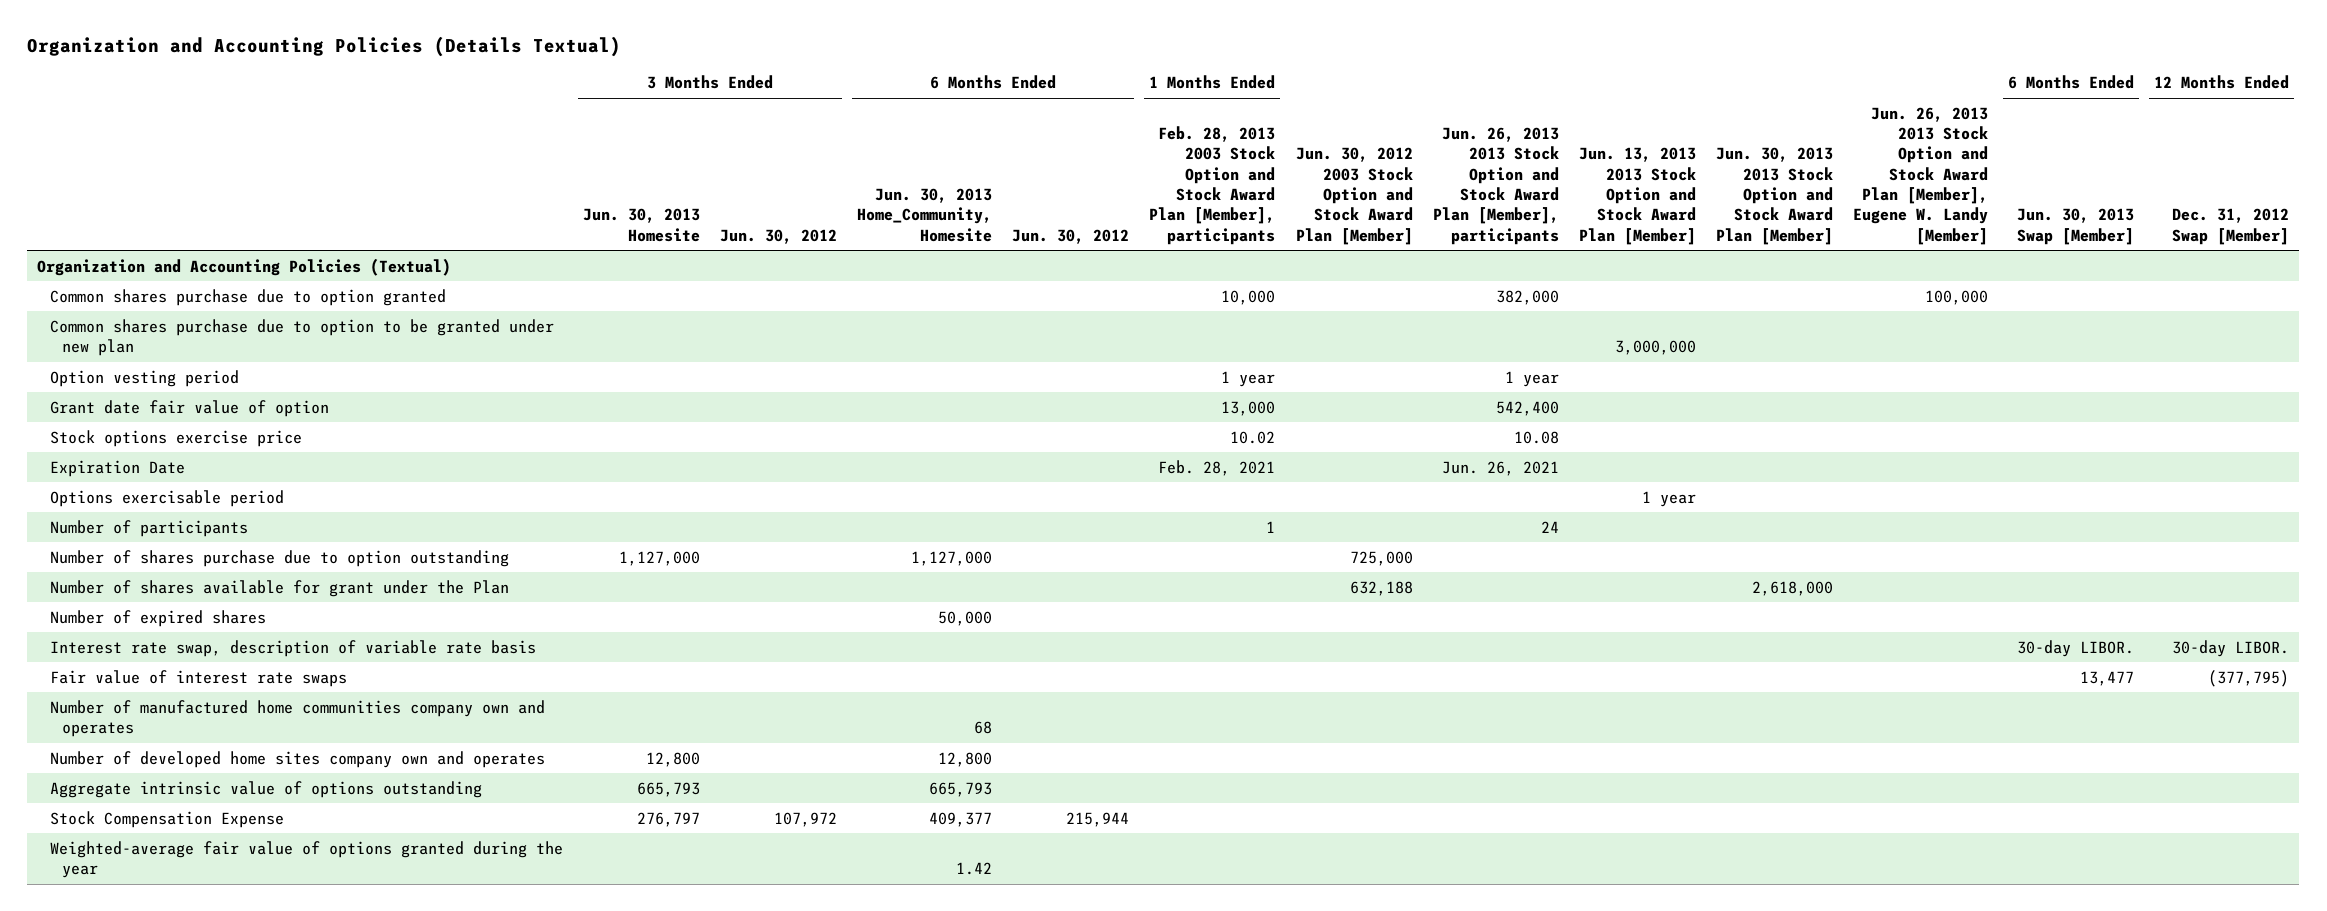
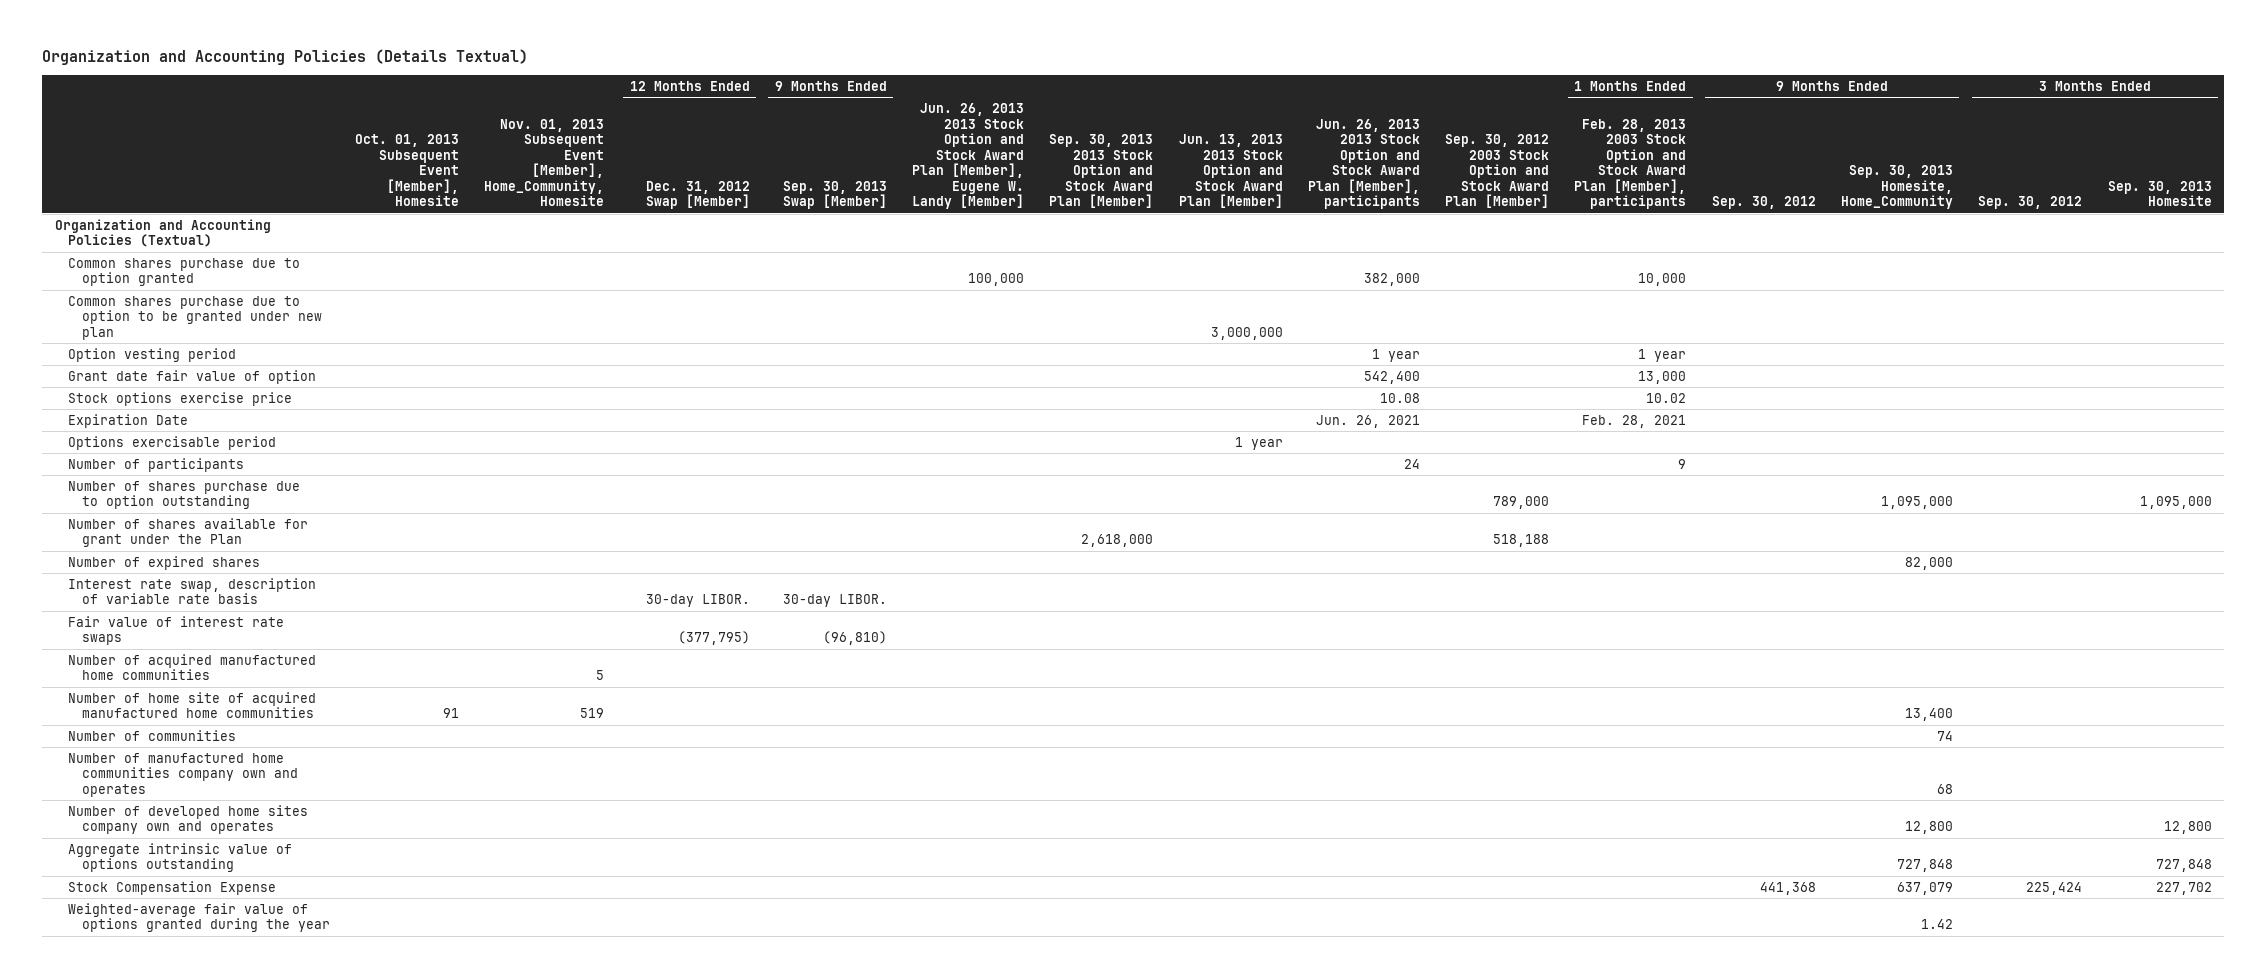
- | 3 Months Ended Jun. 30, 2013 Homesite | 3 Months Ended Jun. 30, 2012 | 6 Months Ended Jun. 30, 2013 Home_Community, Homesite | 6 Months Ended Jun. 30, 2012 | 1 Months Ended Feb. 28, 2013 2003 Stock Option and Stock Award Plan [Member], participants | Jun. 30, 2012 2003 Stock Option and Stock Award Plan [Member] | Jun. 26, 2013 2013 Stock Option and Stock Award Plan [Member], participants | Jun. 13, 2013 2013 Stock Option and Stock Award Plan [Member] | Jun. 30, 2013 2013 Stock Option and Stock Award Plan [Member] | Jun. 26, 2013 2013 Stock Option and Stock Award Plan [Member], Eugene W. Landy [Member] | 6 Months Ended Jun. 30, 2013 Swap [Member] | 12 Months Ended Dec. 31, 2012 Swap [Member]
+ | Oct. 01, 2013 Subsequent Event [Member], Homesite | Nov. 01, 2013 Subsequent Event [Member], Home_Community, Homesite | 12 Months Ended Dec. 31, 2012 Swap [Member] | 9 Months Ended Sep. 30, 2013 Swap [Member] | Jun. 26, 2013 2013 Stock Option and Stock Award Plan [Member], Eugene W. Landy [Member] | Sep. 30, 2013 2013 Stock Option and Stock Award Plan [Member] | Jun. 13, 2013 2013 Stock Option and Stock Award Plan [Member] | Jun. 26, 2013 2013 Stock Option and Stock Award Plan [Member], participants | Sep. 30, 2012 2003 Stock Option and Stock Award Plan [Member] | 1 Months Ended Feb. 28, 2013 2003 Stock Option and Stock Award Plan [Member], participants | 9 Months Ended Sep. 30, 2012 | 9 Months Ended Sep. 30, 2013 Homesite, Home_Community | 3 Months Ended Sep. 30, 2012 | 3 Months Ended Sep. 30, 2013 Homesite
- Number of participants | | | | | 1 | | 24 | | | | |
+ Number of participants | | | | | | | | 24 | | 9 | | | |
+ Number of acquired manufactured home communities | | 5 | | | | | | | | | | | |
+ Number of home site of acquired manufactured home communities | 91 | 519 | | | | | | | | | | 13,400 | |
+ Number of communities | | | | | | | | | | | | 74 | |

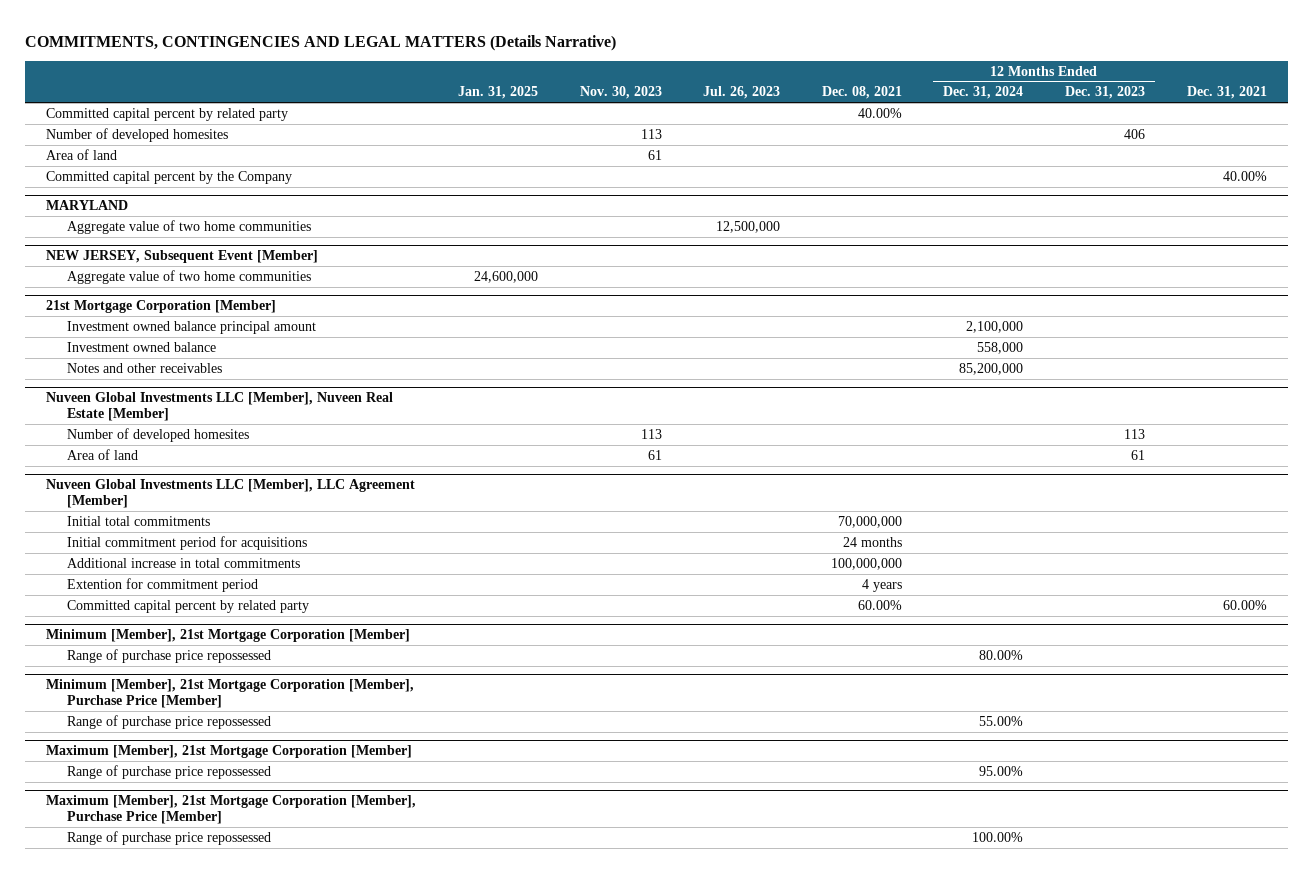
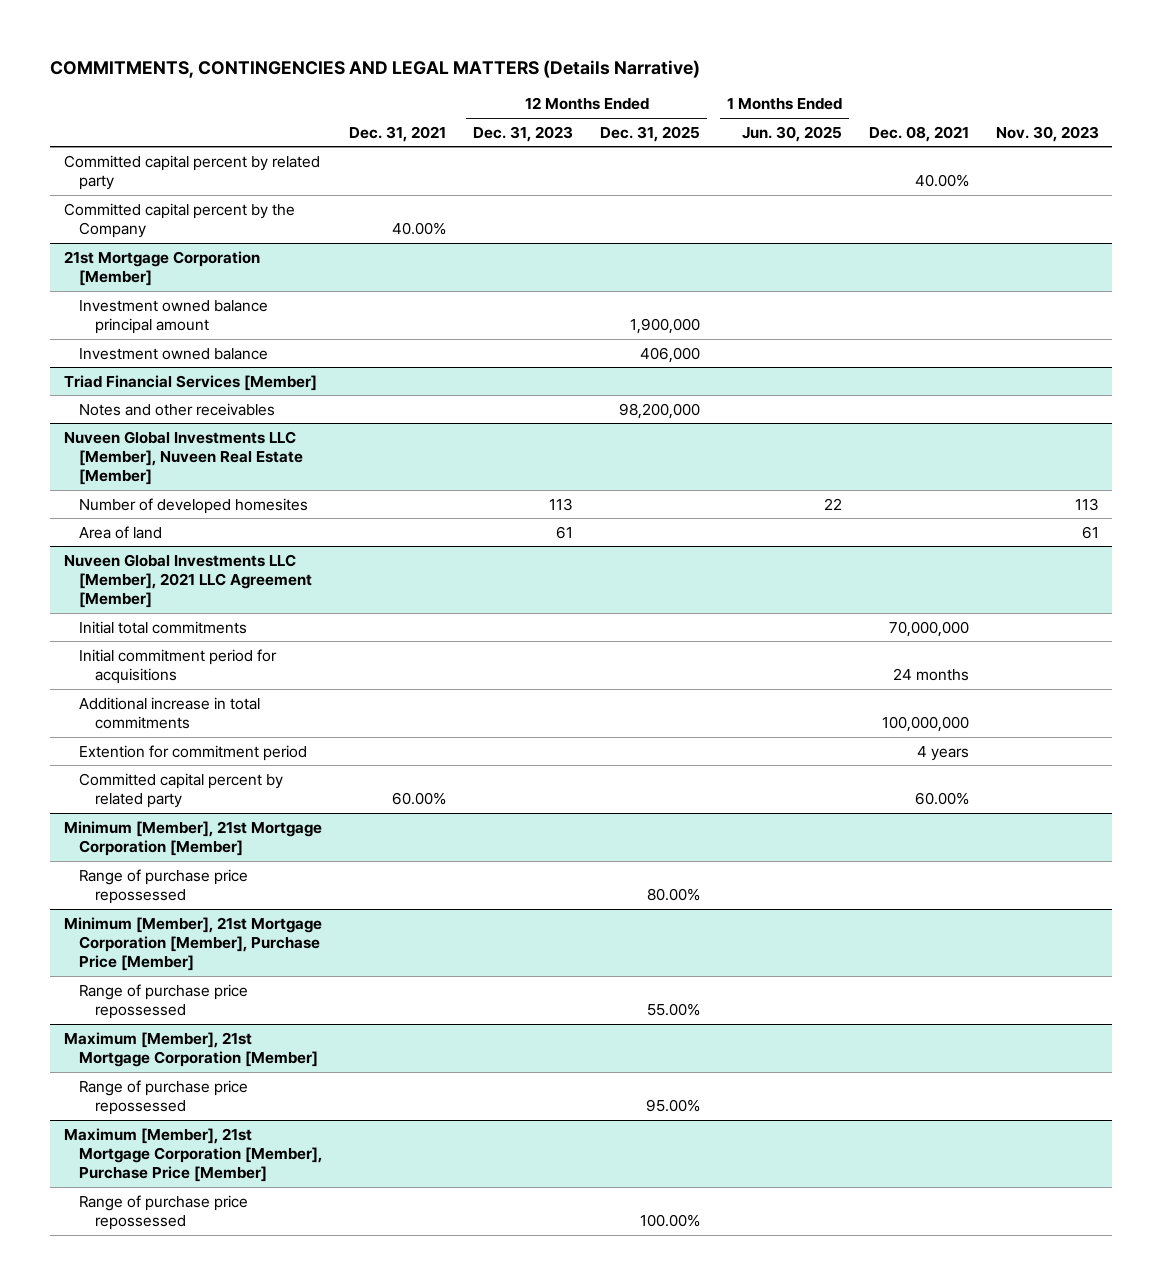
- | Jan. 31, 2025 | Nov. 30, 2023 | Jul. 26, 2023 | Dec. 08, 2021 | 12 Months Ended Dec. 31, 2024 | 12 Months Ended Dec. 31, 2023 | Dec. 31, 2021
+ | Dec. 31, 2021 | 12 Months Ended Dec. 31, 2023 | 12 Months Ended Dec. 31, 2025 | 1 Months Ended Jun. 30, 2025 | Dec. 08, 2021 | Nov. 30, 2023
- Number of developed homesites | | 113 | | | | 406 |
- Area of land | | 61 | | | | |
- MARYLAND
- Aggregate value of two home communities | | | 12,500,000 | | | |
- NEW JERSEY, Subsequent Event [Member]
- Aggregate value of two home communities | 24,600,000 | | | | | |
@ 21st Mortgage Corporation [Member]
- Notes and other receivables | | | | | 85,200,000 | |
+ Triad Financial Services [Member]
+ Notes and other receivables | | | 98,200,000 | | |
- Nuveen Global Investments LLC [Member], LLC Agreement [Member]
+ Nuveen Global Investments LLC [Member], 2021 LLC Agreement [Member]

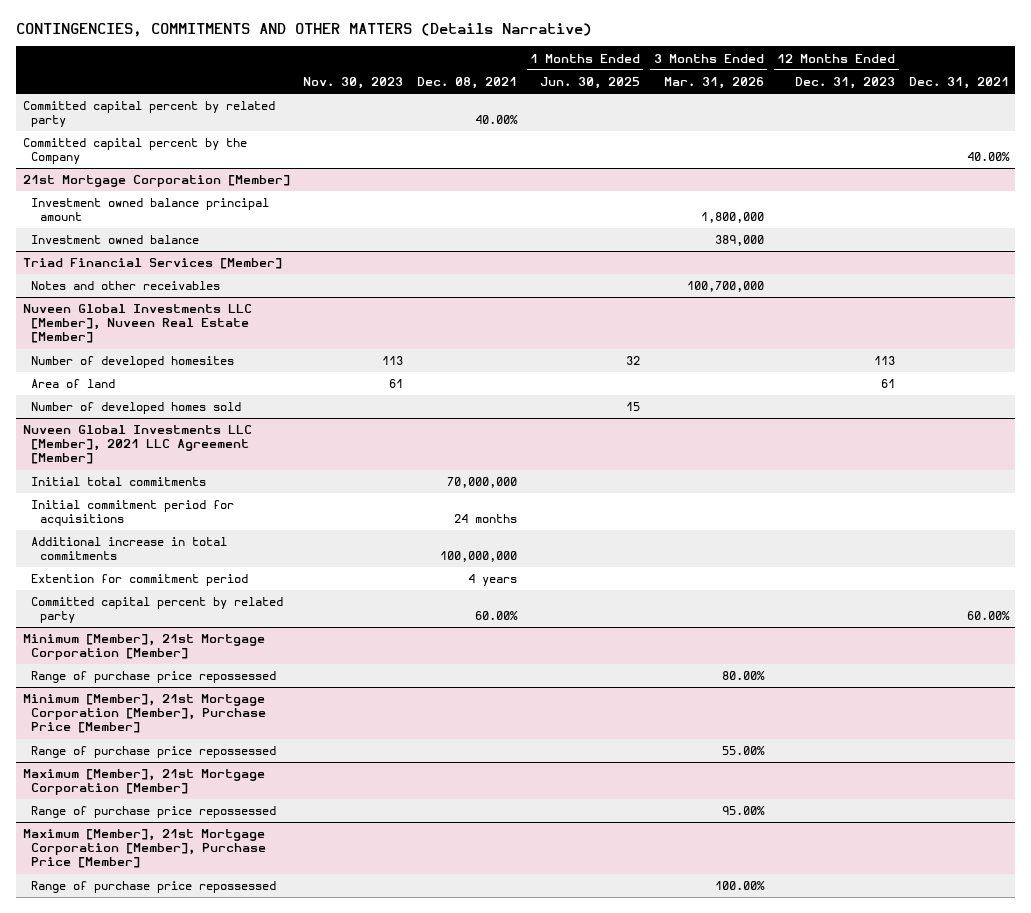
- COMMITMENTS, CONTINGENCIES AND LEGAL MATTERS (Details Narrative)
+ CONTINGENCIES, COMMITMENTS AND OTHER MATTERS (Details Narrative)
- | Dec. 31, 2021 | 12 Months Ended Dec. 31, 2023 | 12 Months Ended Dec. 31, 2025 | 1 Months Ended Jun. 30, 2025 | Dec. 08, 2021 | Nov. 30, 2023
+ | Nov. 30, 2023 | Dec. 08, 2021 | 1 Months Ended Jun. 30, 2025 | 3 Months Ended Mar. 31, 2026 | 12 Months Ended Dec. 31, 2023 | Dec. 31, 2021
@ Nuveen Global Investments LLC [Member], Nuveen Real Estate [Member]
- Number of developed homesites | | 113 | | 22 | | 113
+ Number of developed homesites | 113 | | 32 | | 113 |
+ Number of developed homes sold | | | 15 | | |

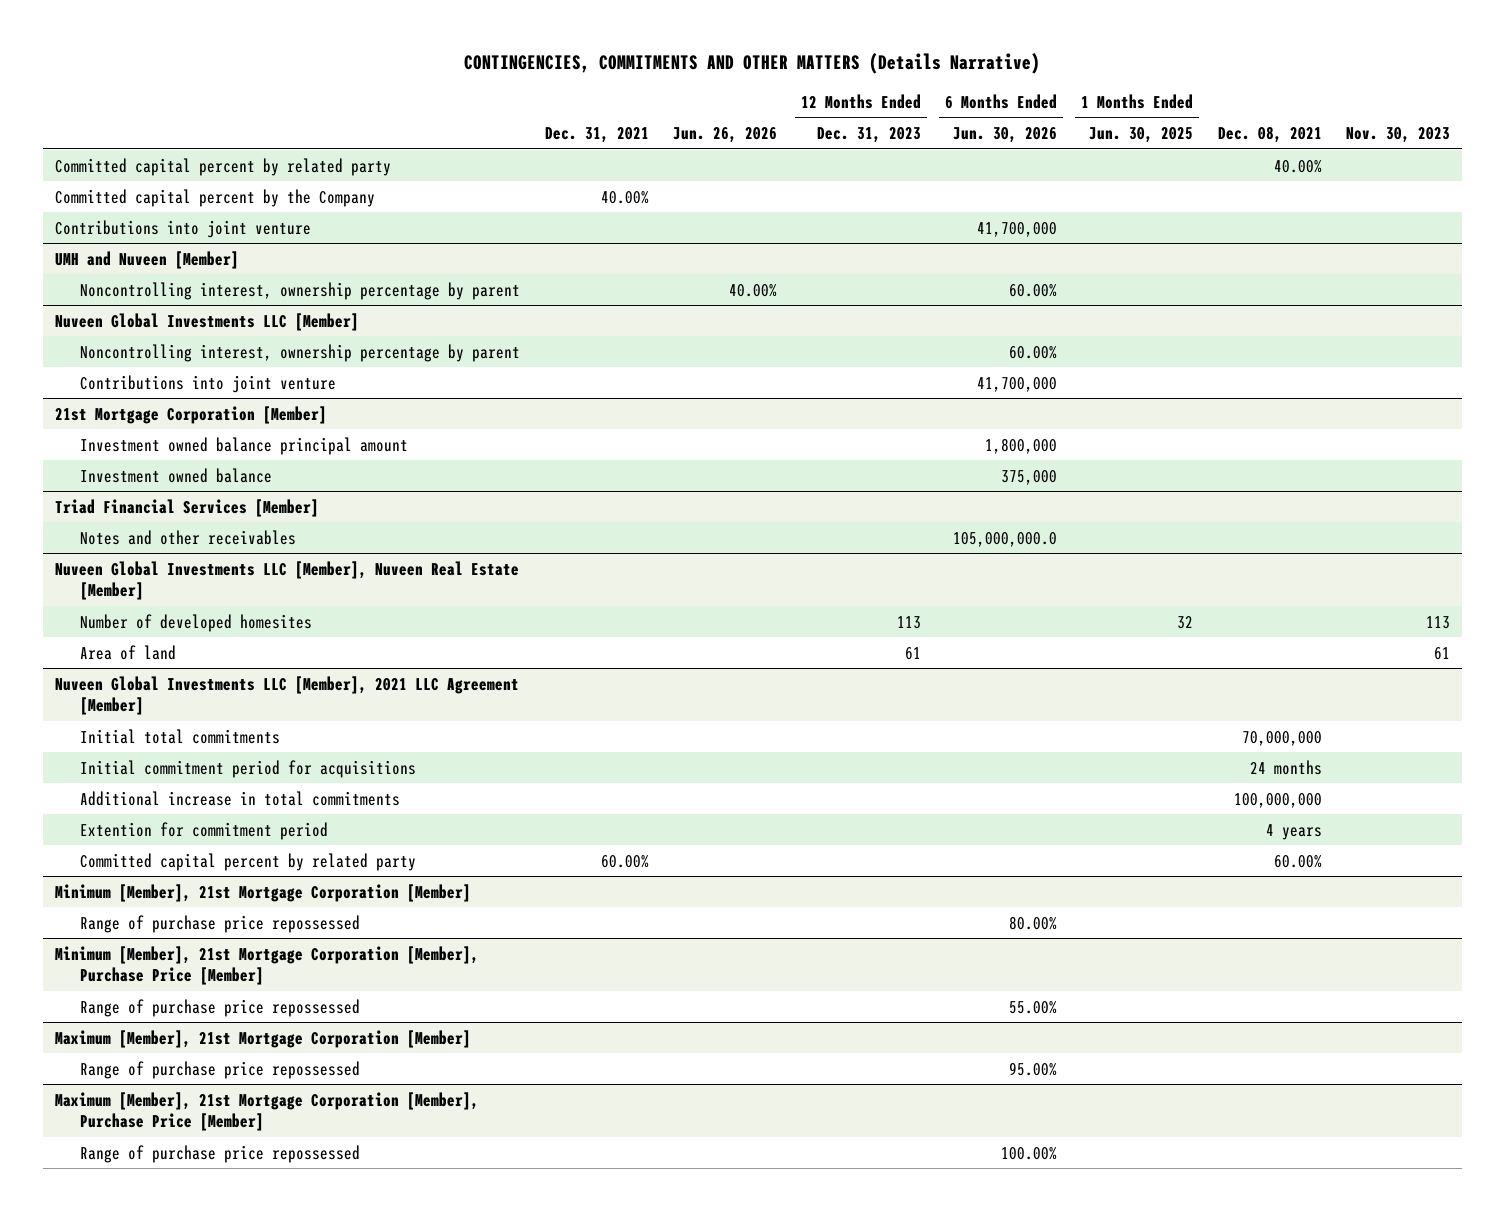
- | Nov. 30, 2023 | Dec. 08, 2021 | 1 Months Ended Jun. 30, 2025 | 3 Months Ended Mar. 31, 2026 | 12 Months Ended Dec. 31, 2023 | Dec. 31, 2021
+ | Dec. 31, 2021 | Jun. 26, 2026 | 12 Months Ended Dec. 31, 2023 | 6 Months Ended Jun. 30, 2026 | 1 Months Ended Jun. 30, 2025 | Dec. 08, 2021 | Nov. 30, 2023
+ Contributions into joint venture | | | | 41,700,000 | | |
+ UMH and Nuveen [Member]
+ Noncontrolling interest, ownership percentage by parent | | 40.00% | | 60.00% | | |
+ Nuveen Global Investments LLC [Member]
+ Noncontrolling interest, ownership percentage by parent | | | | 60.00% | | |
+ Contributions into joint venture | | | | 41,700,000 | | |
@ Nuveen Global Investments LLC [Member], Nuveen Real Estate [Member]
- Number of developed homes sold | | | 15 | | |

